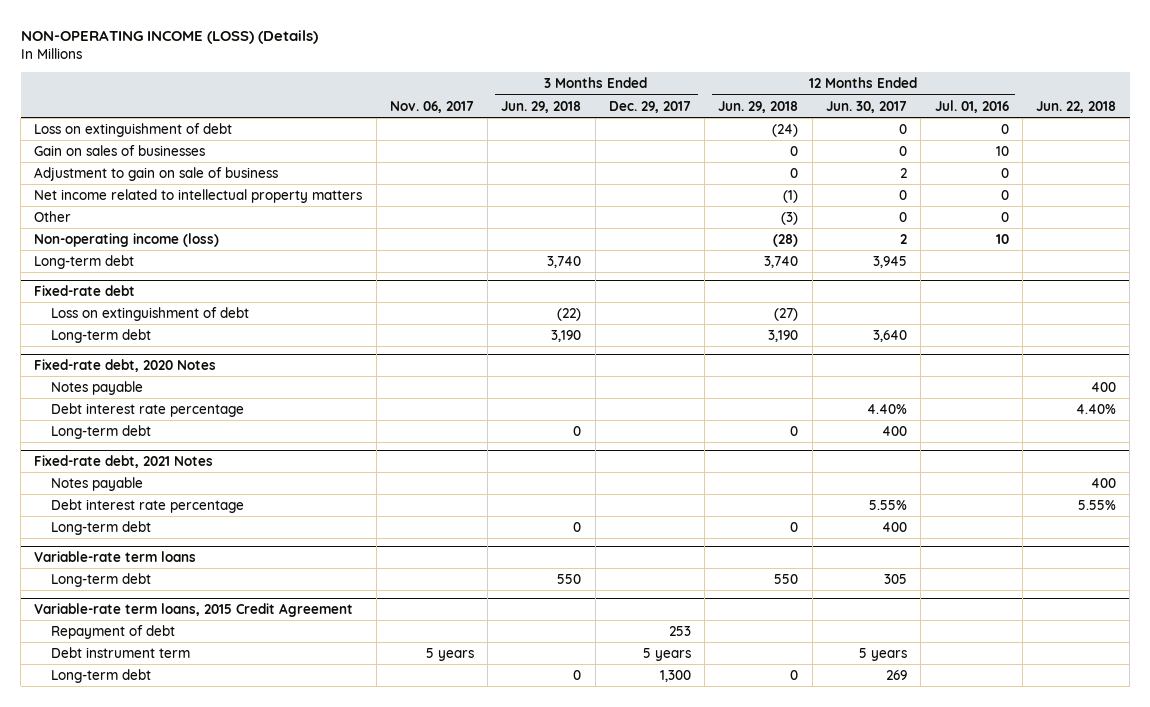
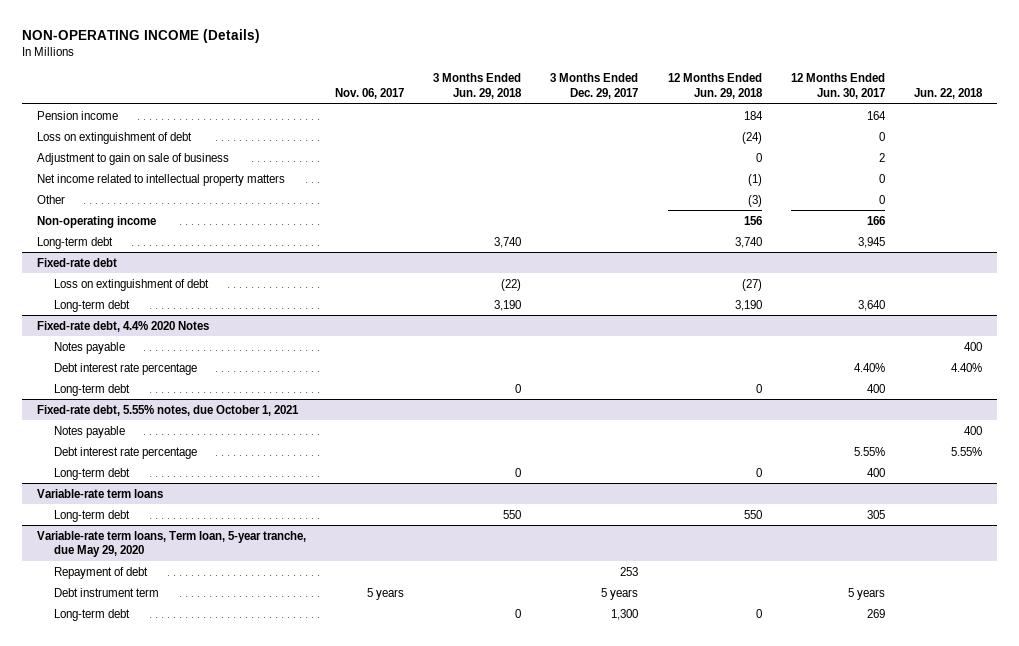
- NON-OPERATING INCOME (LOSS) (Details)
+ NON-OPERATING INCOME (Details)
- | Nov. 06, 2017 | 3 Months Ended Jun. 29, 2018 | 3 Months Ended Dec. 29, 2017 | 12 Months Ended Jun. 29, 2018 | 12 Months Ended Jun. 30, 2017 | 12 Months Ended Jul. 01, 2016 | Jun. 22, 2018
+ | Nov. 06, 2017 | 3 Months Ended Jun. 29, 2018 | 3 Months Ended Dec. 29, 2017 | 12 Months Ended Jun. 29, 2018 | 12 Months Ended Jun. 30, 2017 | Jun. 22, 2018
+ Pension income | | | | 184 | 164 |
- Gain on sales of businesses | | | | 0 | 0 | 10 |
- Non-operating income (loss) | | | | (28) | 2 | 10 |
+ Non-operating income | | | | 156 | 166 |
- Fixed-rate debt, 2020 Notes
+ Fixed-rate debt, 4.4% 2020 Notes
- Fixed-rate debt, 2021 Notes
+ Fixed-rate debt, 5.55% notes, due October 1, 2021
- Variable-rate term loans, 2015 Credit Agreement
+ Variable-rate term loans, Term loan, 5-year tranche, due May 29, 2020

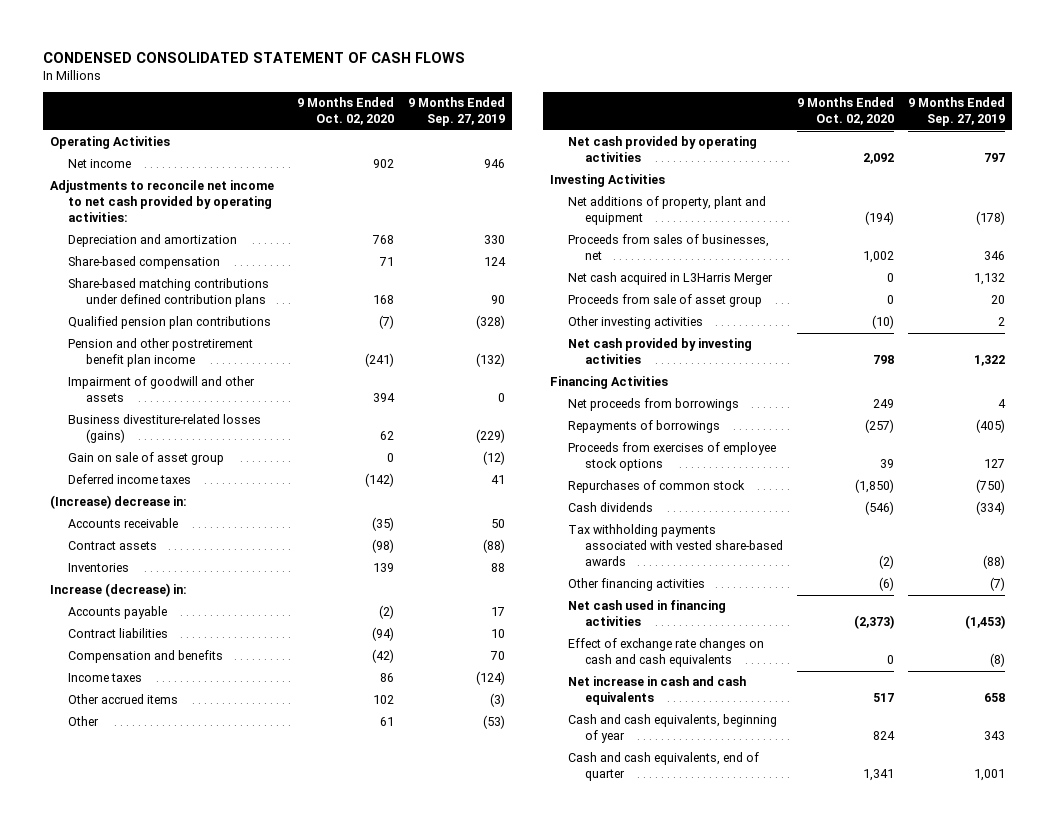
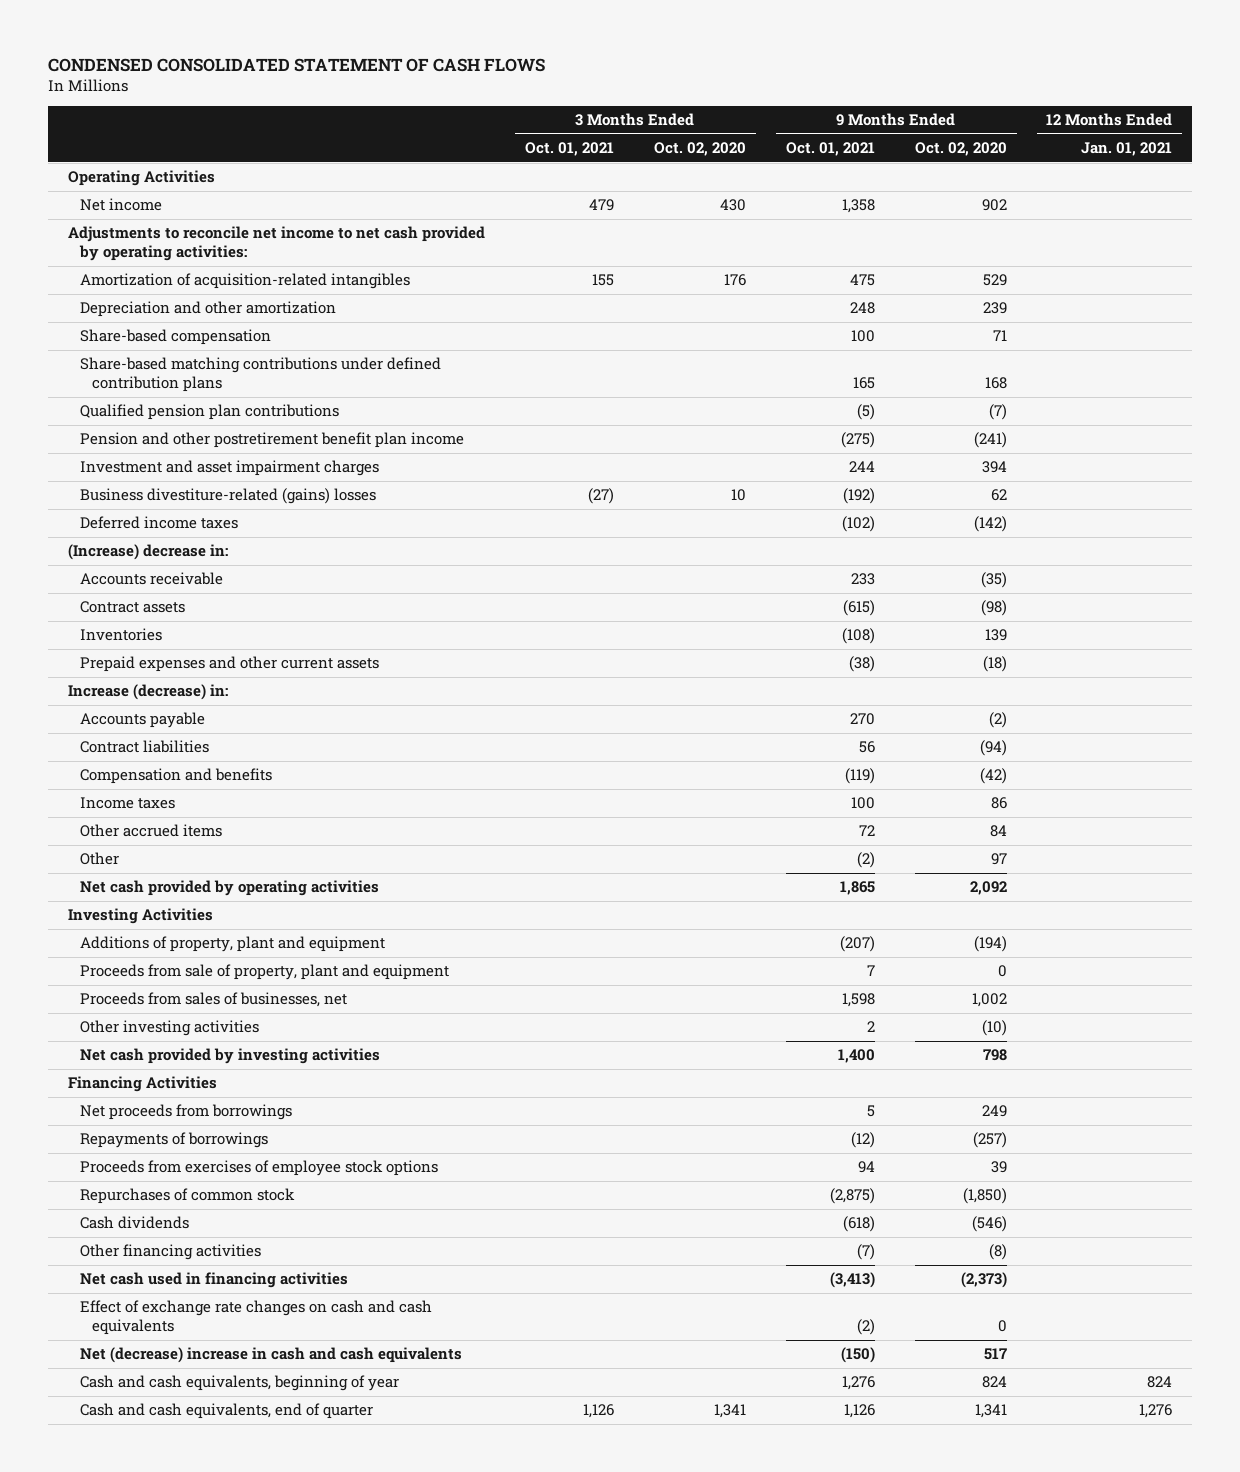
- | 9 Months Ended Oct. 02, 2020 | 9 Months Ended Sep. 27, 2019
+ | 3 Months Ended Oct. 01, 2021 | 3 Months Ended Oct. 02, 2020 | 9 Months Ended Oct. 01, 2021 | 9 Months Ended Oct. 02, 2020 | 12 Months Ended Jan. 01, 2021
- Depreciation and amortization | 768 | 330
+ Amortization of acquisition-related intangibles | 155 | 176 | 475 | 529 |
+ Depreciation and other amortization | | | 248 | 239 |
- Impairment of goodwill and other assets | 394 | 0
- Business divestiture-related losses (gains) | 62 | (229)
- Gain on sale of asset group | 0 | (12)
+ Investment and asset impairment charges | | | 244 | 394 |
+ Business divestiture-related (gains) losses | (27) | 10 | (192) | 62 |
+ Prepaid expenses and other current assets | | | (38) | (18) |
- Other accrued items | 102 | (3)
- Other | 61 | (53)
+ Other accrued items | | | 72 | 84 |
+ Other | | | (2) | 97 |
- Net additions of property, plant and equipment | (194) | (178)
+ Additions of property, plant and equipment | | | (207) | (194) |
+ Proceeds from sale of property, plant and equipment | | | 7 | 0 |
- Net cash acquired in L3Harris Merger | 0 | 1,132
- Proceeds from sale of asset group | 0 | 20
- Tax withholding payments associated with vested share-based awards | (2) | (88)
- Other financing activities | (6) | (7)
+ Other financing activities | | | (7) | (8) |
- Net increase in cash and cash equivalents | 517 | 658
+ Net (decrease) increase in cash and cash equivalents | | | (150) | 517 |

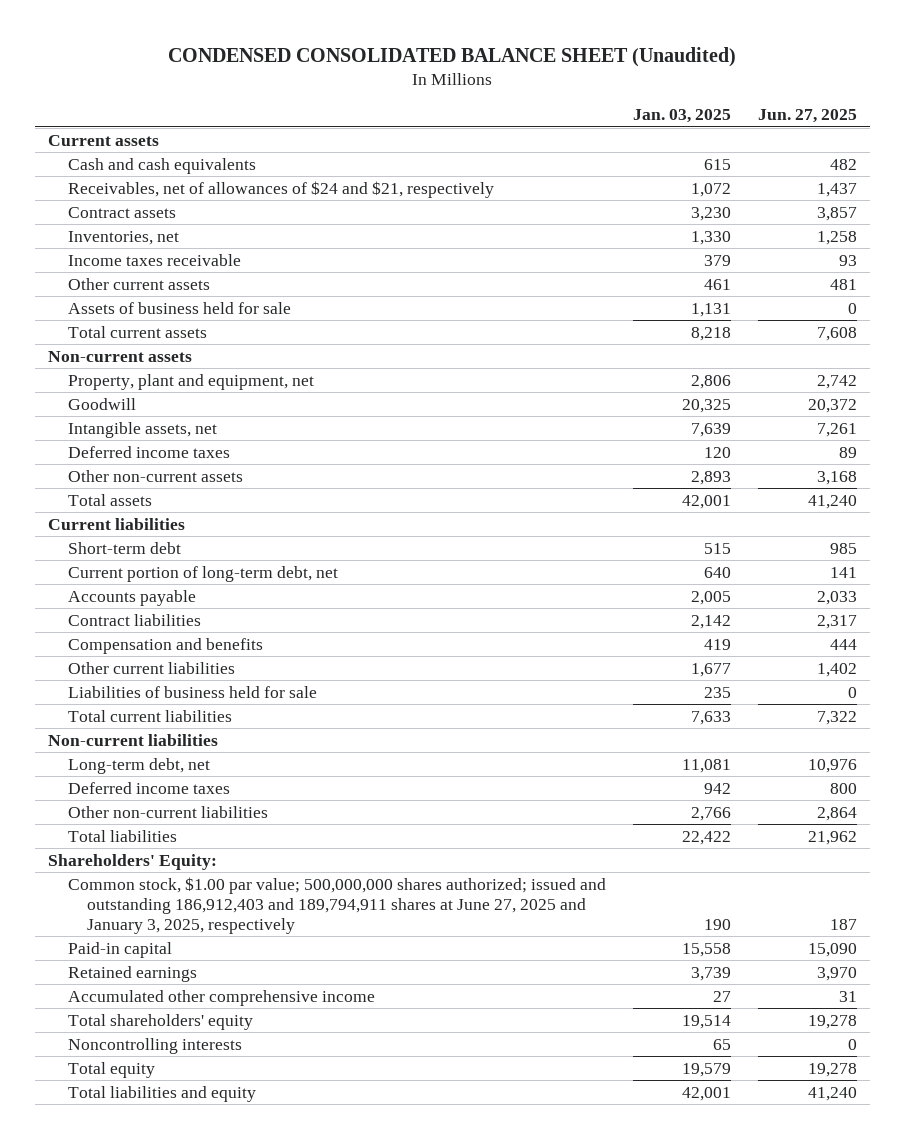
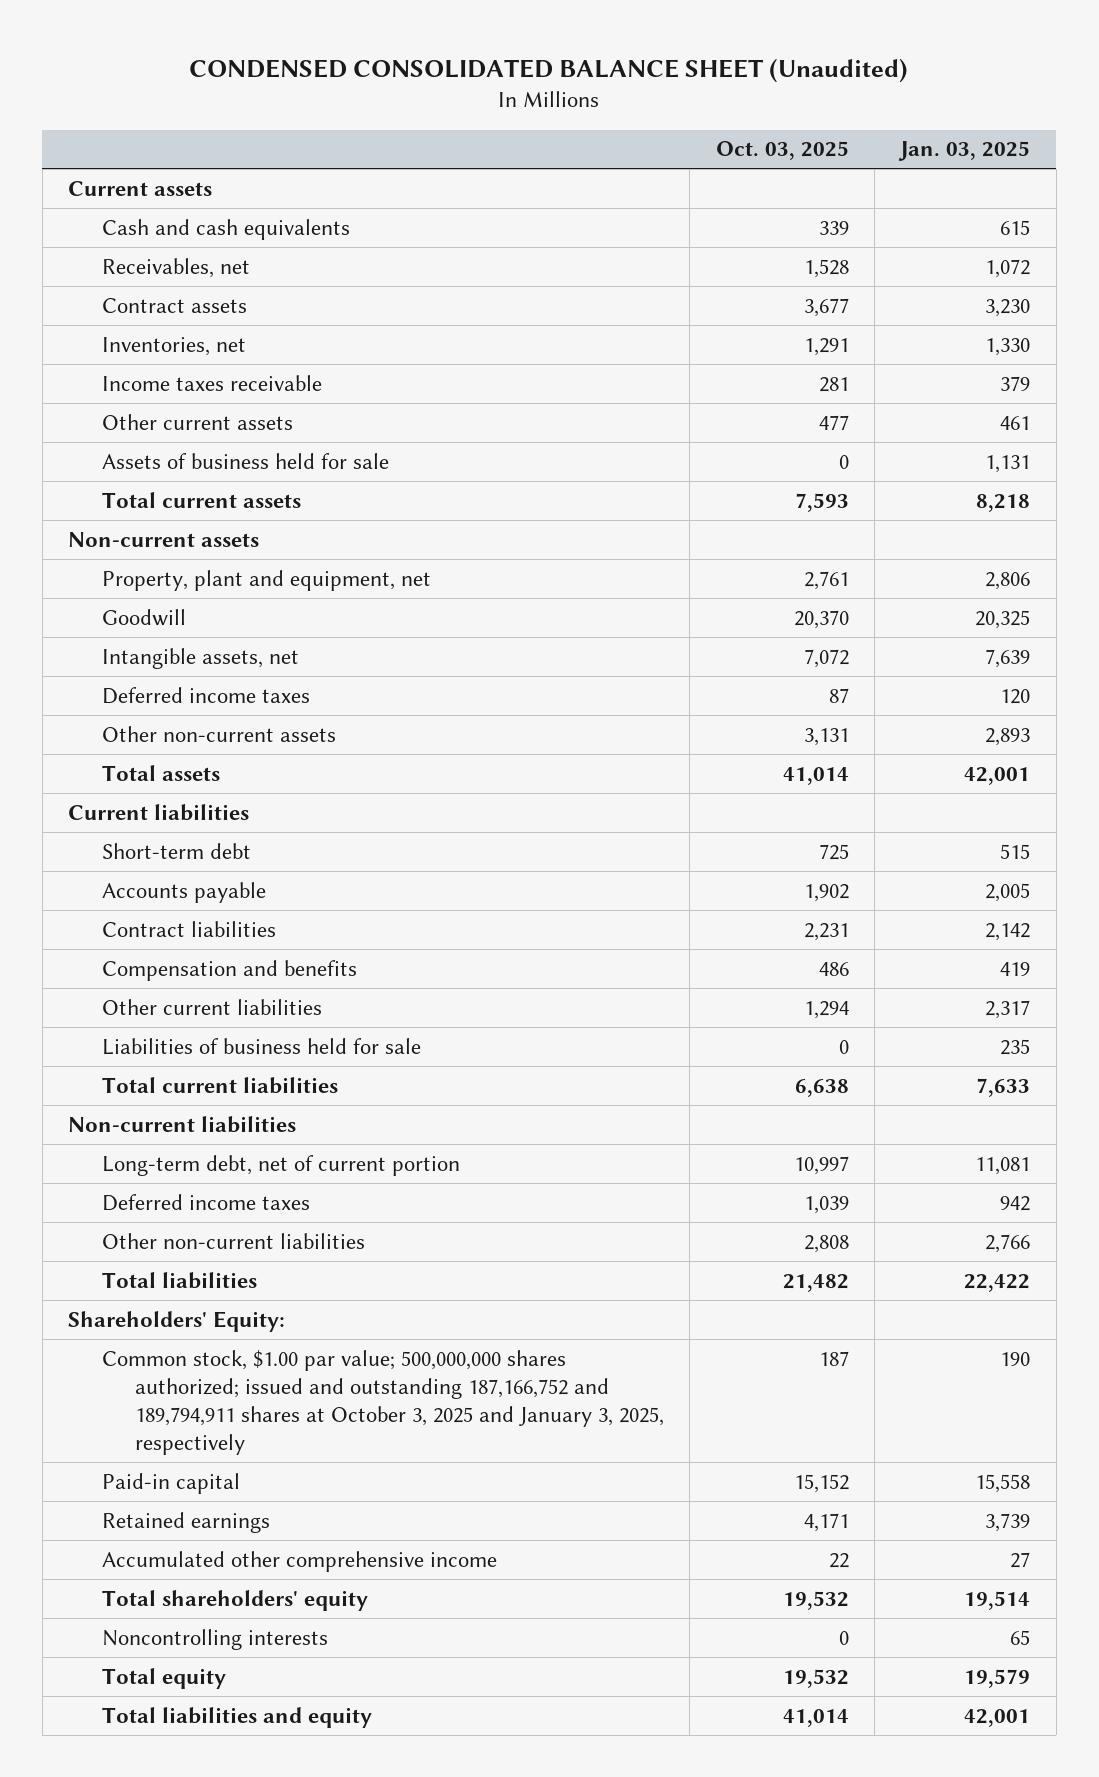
- | Jan. 03, 2025 | Jun. 27, 2025
+ | Oct. 03, 2025 | Jan. 03, 2025
- Receivables, net of allowances of $24 and $21, respectively | 1,072 | 1,437
+ Receivables, net | 1,528 | 1,072
- Current portion of long-term debt, net | 640 | 141
- Other current liabilities | 1,677 | 1,402
+ Other current liabilities | 1,294 | 2,317
- Long-term debt, net | 11,081 | 10,976
+ Long-term debt, net of current portion | 10,997 | 11,081
- Common stock, $1.00 par value; 500,000,000 shares authorized; issued and outstanding 186,912,403 and 189,794,911 shares at June 27, 2025 and January 3, 2025, respectively | 190 | 187
+ Common stock, $1.00 par value; 500,000,000 shares authorized; issued and outstanding 187,166,752 and 189,794,911 shares at October 3, 2025 and January 3, 2025, respectively | 187 | 190

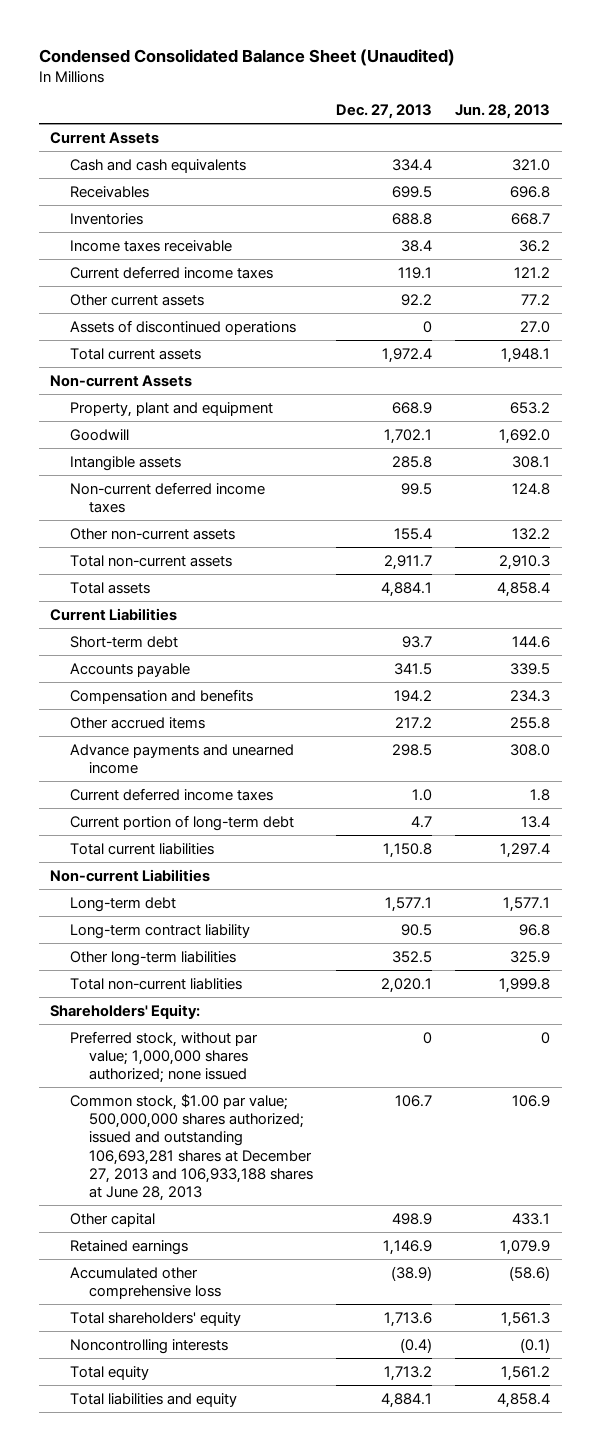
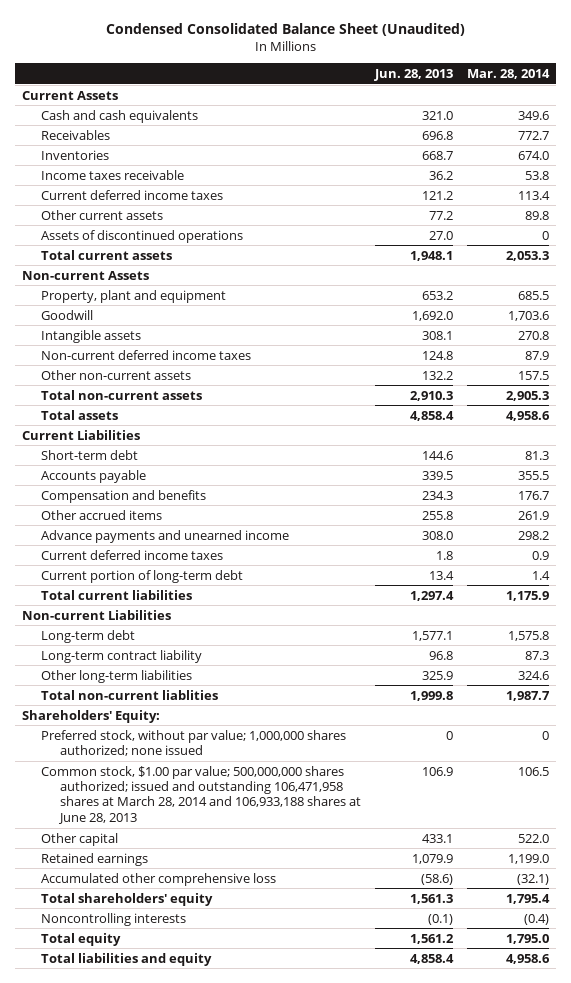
- | Dec. 27, 2013 | Jun. 28, 2013
+ | Jun. 28, 2013 | Mar. 28, 2014
- Common stock, $1.00 par value; 500,000,000 shares authorized; issued and outstanding 106,693,281 shares at December 27, 2013 and 106,933,188 shares at June 28, 2013 | 106.7 | 106.9
+ Common stock, $1.00 par value; 500,000,000 shares authorized; issued and outstanding 106,471,958 shares at March 28, 2014 and 106,933,188 shares at June 28, 2013 | 106.9 | 106.5

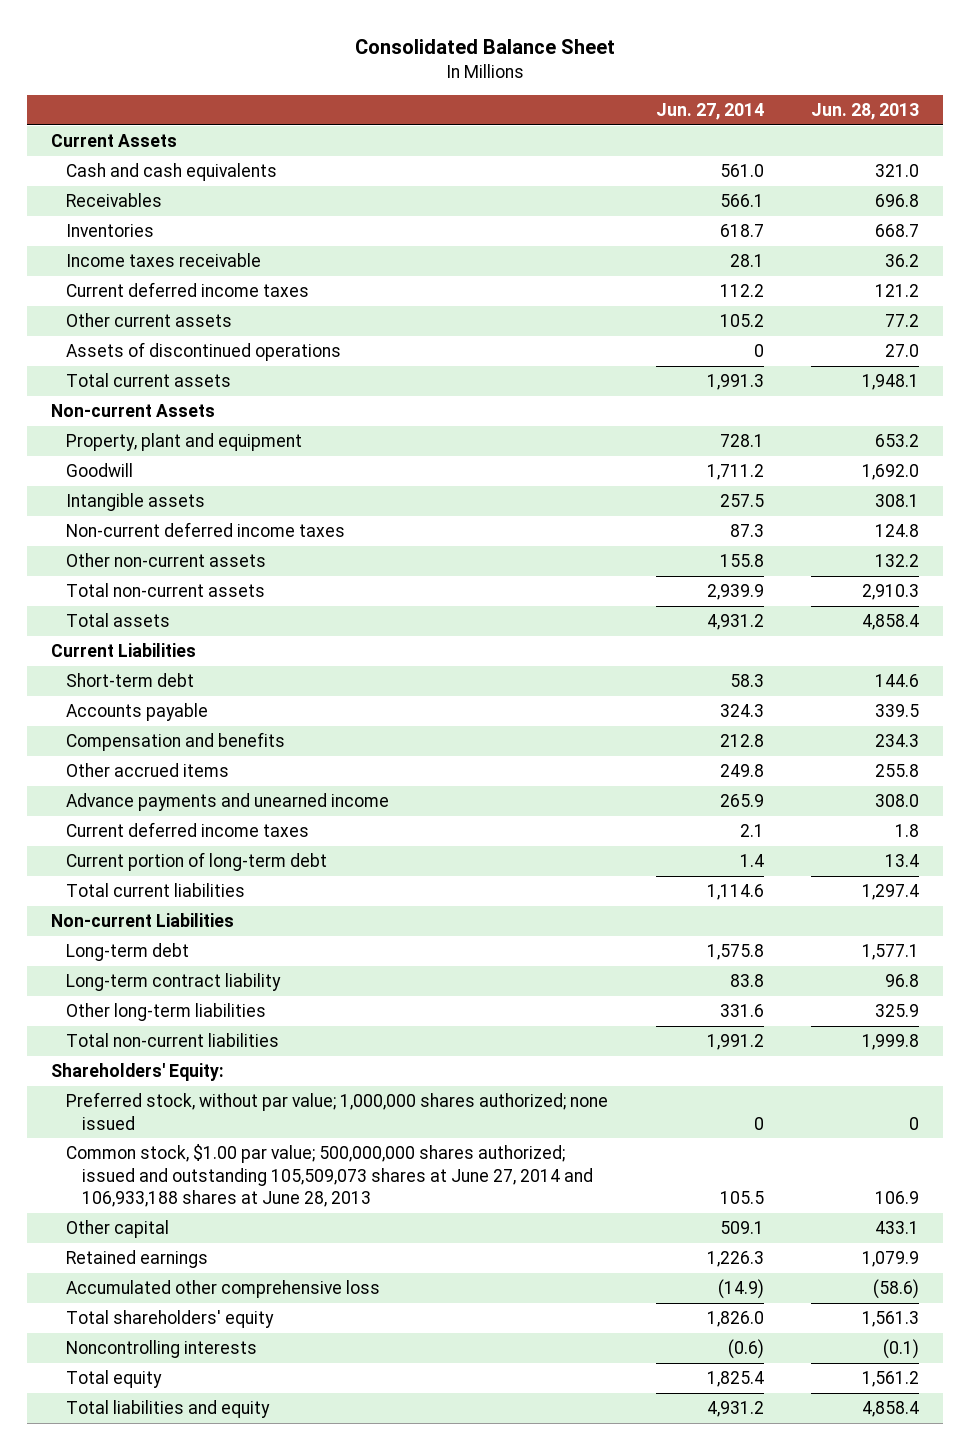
- Condensed Consolidated Balance Sheet (Unaudited)
+ Consolidated Balance Sheet
- | Jun. 28, 2013 | Mar. 28, 2014
+ | Jun. 27, 2014 | Jun. 28, 2013
- Total non-current liablities | 1,999.8 | 1,987.7
+ Total non-current liabilities | 1,991.2 | 1,999.8
- Common stock, $1.00 par value; 500,000,000 shares authorized; issued and outstanding 106,471,958 shares at March 28, 2014 and 106,933,188 shares at June 28, 2013 | 106.9 | 106.5
+ Common stock, $1.00 par value; 500,000,000 shares authorized; issued and outstanding 105,509,073 shares at June 27, 2014 and 106,933,188 shares at June 28, 2013 | 105.5 | 106.9

